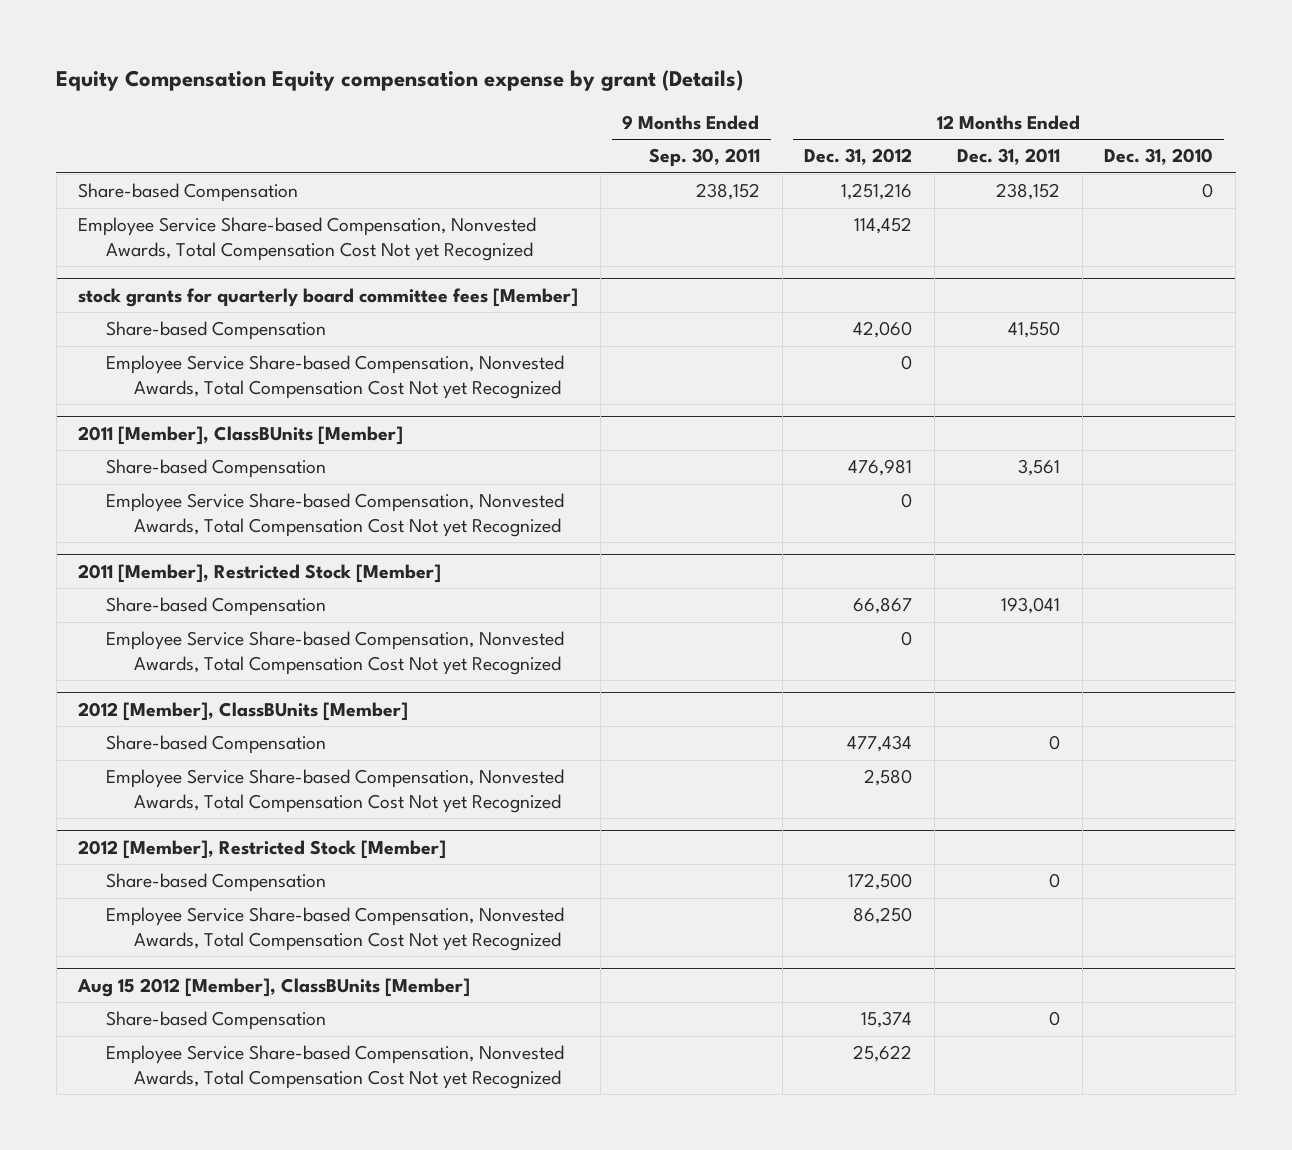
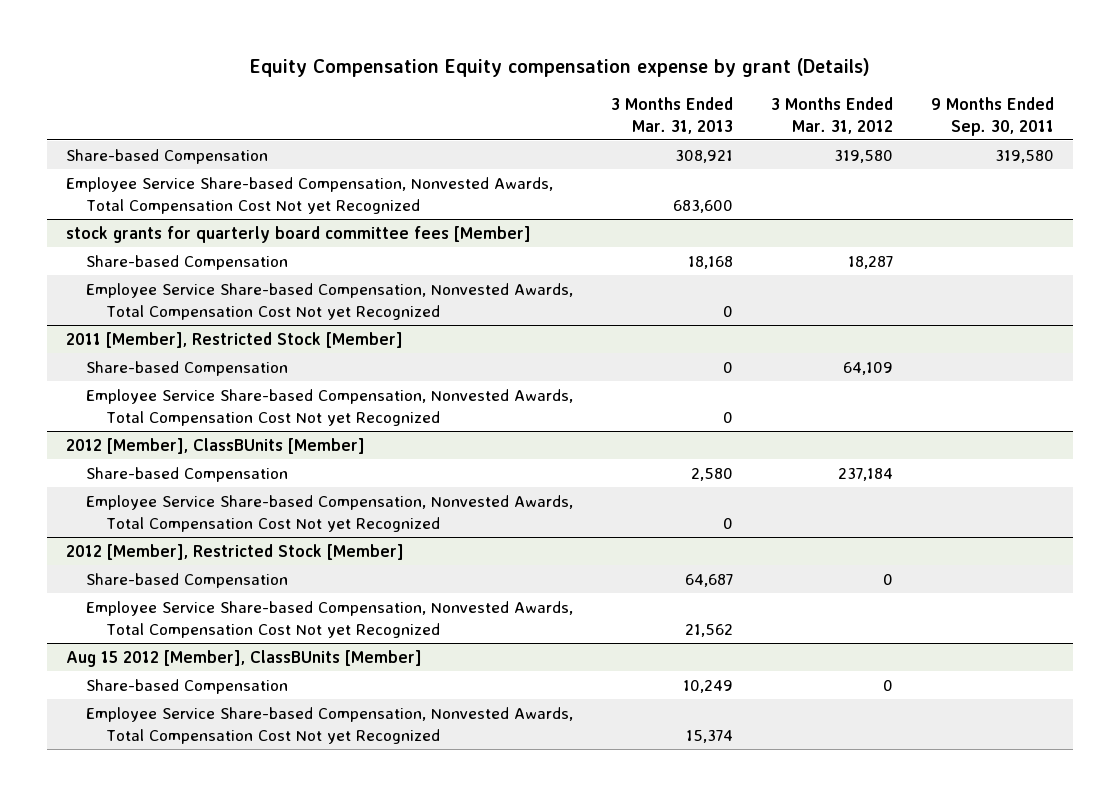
- | 9 Months Ended Sep. 30, 2011 | 12 Months Ended Dec. 31, 2012 | 12 Months Ended Dec. 31, 2011 | 12 Months Ended Dec. 31, 2010
+ | 3 Months Ended Mar. 31, 2013 | 3 Months Ended Mar. 31, 2012 | 9 Months Ended Sep. 30, 2011
- Share-based Compensation | 238,152 | 1,251,216 | 238,152 | 0
+ Share-based Compensation | 308,921 | 319,580 | 319,580
- 2011 [Member], ClassBUnits [Member]
- Share-based Compensation | | 476,981 | 3,561 |
- Employee Service Share-based Compensation, Nonvested Awards, Total Compensation Cost Not yet Recognized | | 0 | |

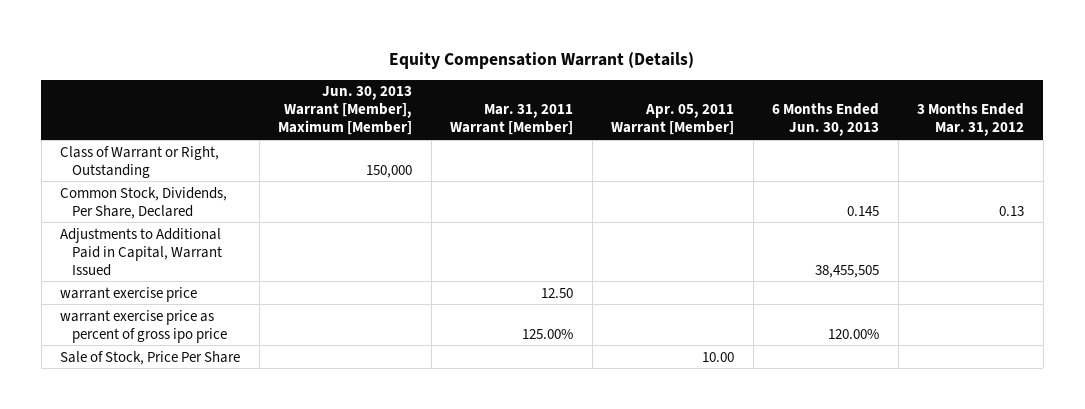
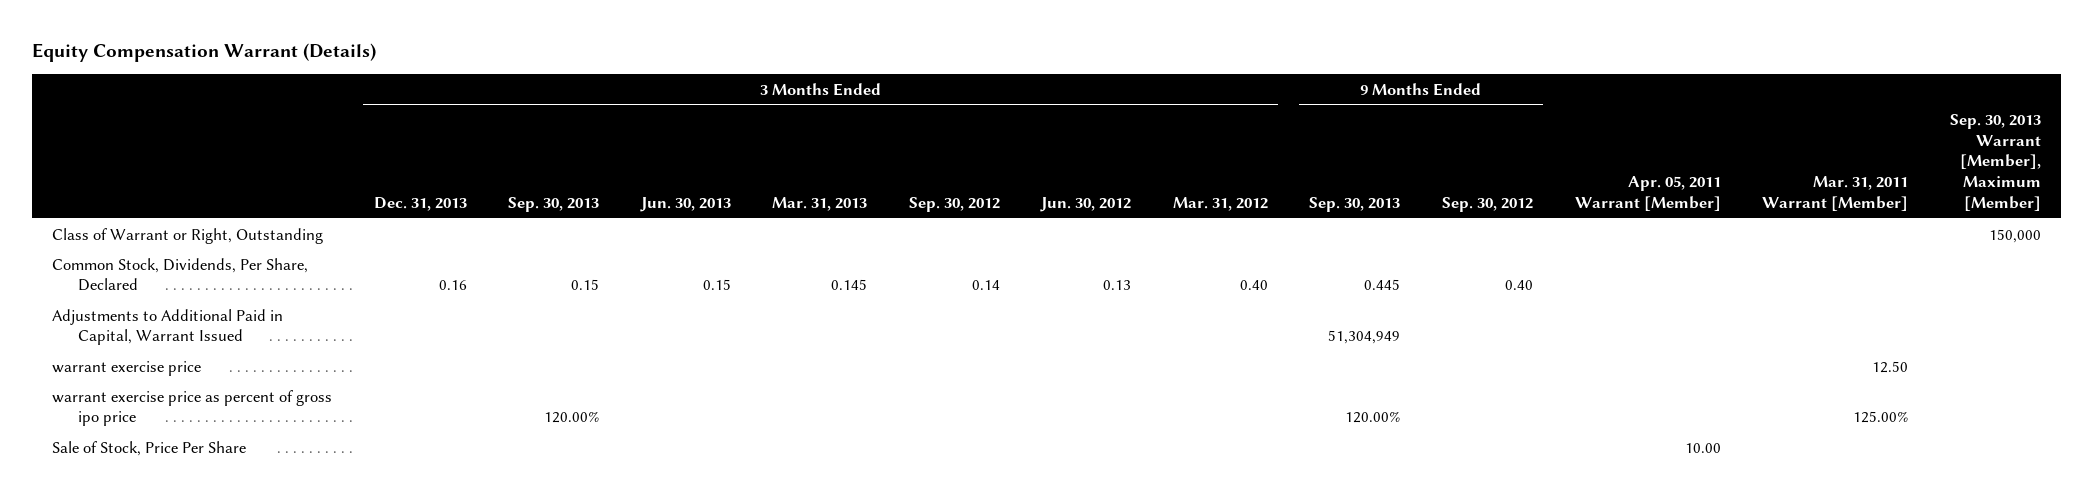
- | Jun. 30, 2013 Warrant [Member], Maximum [Member] | Mar. 31, 2011 Warrant [Member] | Apr. 05, 2011 Warrant [Member] | 6 Months Ended Jun. 30, 2013 | 3 Months Ended Mar. 31, 2012
+ | 3 Months Ended Dec. 31, 2013 | 3 Months Ended Sep. 30, 2013 | 3 Months Ended Jun. 30, 2013 | 3 Months Ended Mar. 31, 2013 | 3 Months Ended Sep. 30, 2012 | 3 Months Ended Jun. 30, 2012 | 3 Months Ended Mar. 31, 2012 | 9 Months Ended Sep. 30, 2013 | 9 Months Ended Sep. 30, 2012 | Apr. 05, 2011 Warrant [Member] | Mar. 31, 2011 Warrant [Member] | Sep. 30, 2013 Warrant [Member], Maximum [Member]
- Common Stock, Dividends, Per Share, Declared | | | | 0.145 | 0.13
+ Common Stock, Dividends, Per Share, Declared | 0.16 | 0.15 | 0.15 | 0.145 | 0.14 | 0.13 | 0.40 | 0.445 | 0.40 | | |

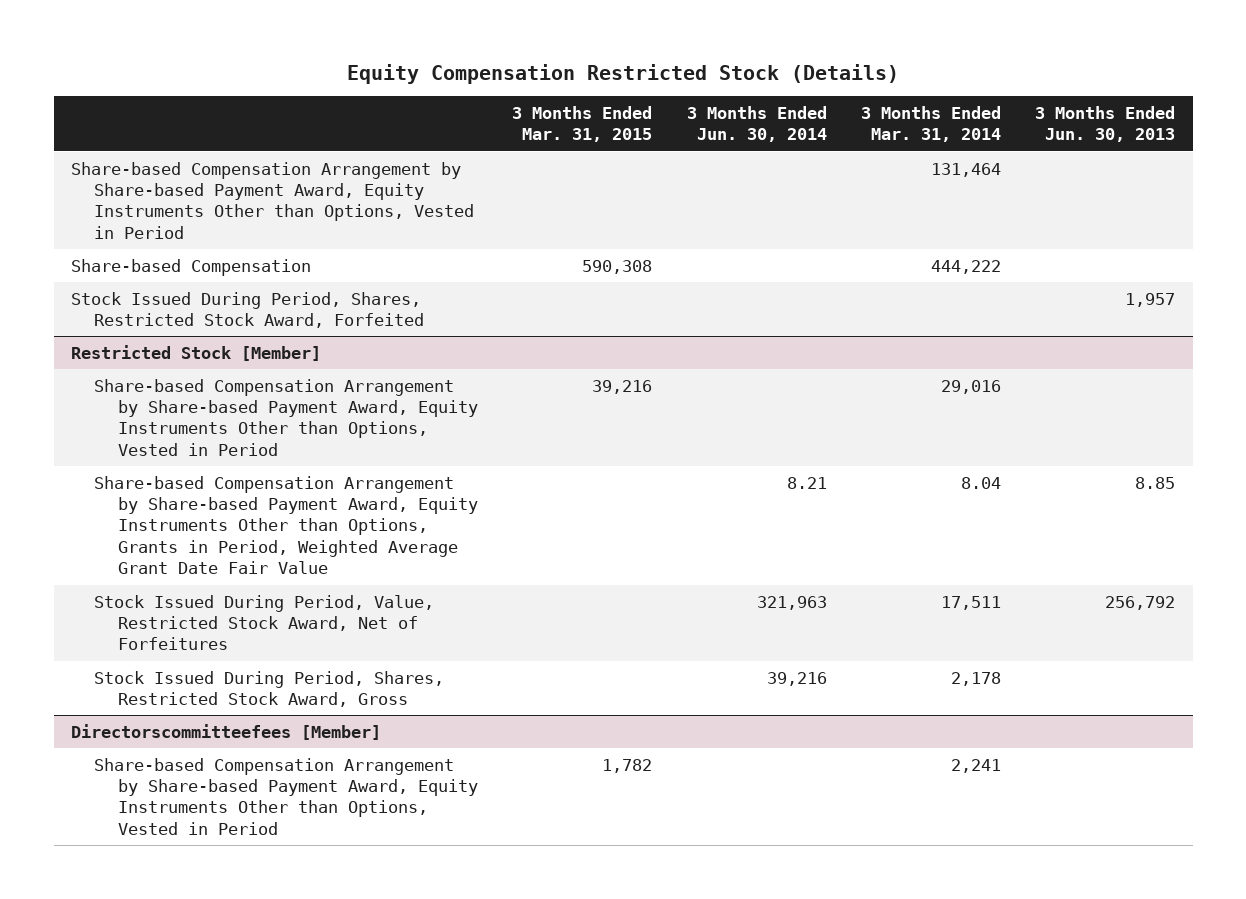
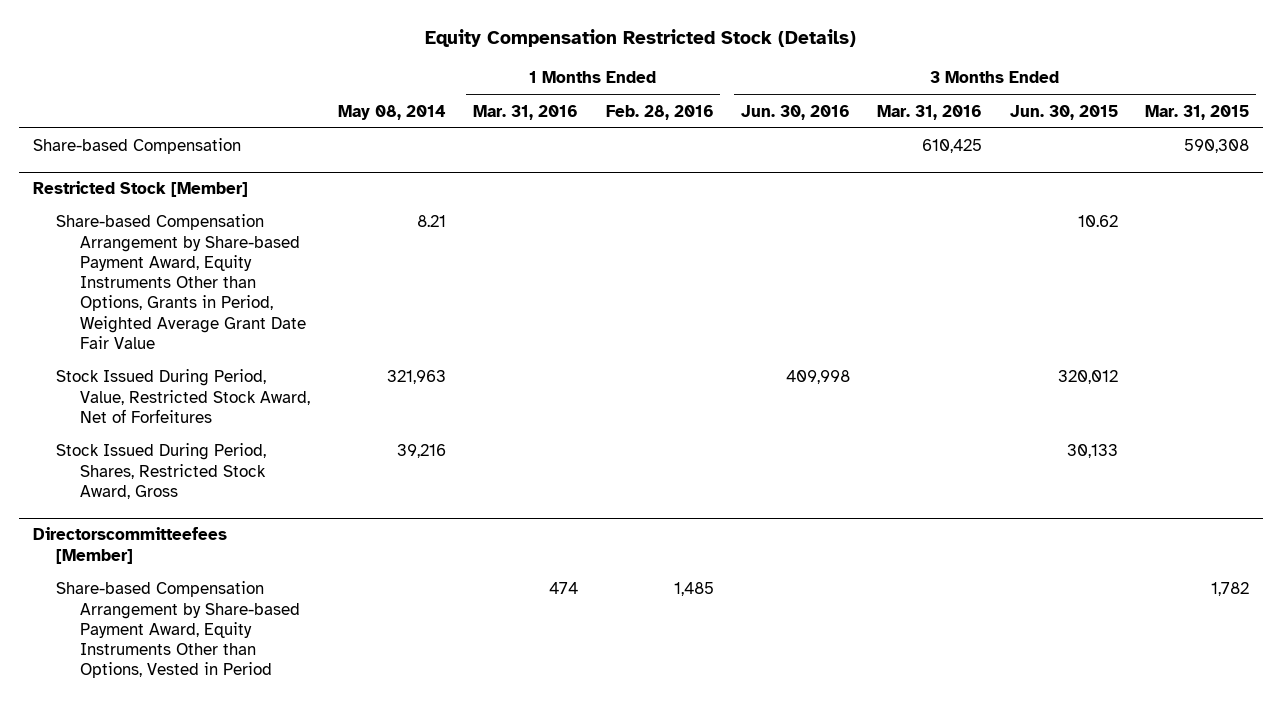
- | 3 Months Ended Mar. 31, 2015 | 3 Months Ended Jun. 30, 2014 | 3 Months Ended Mar. 31, 2014 | 3 Months Ended Jun. 30, 2013
+ | May 08, 2014 | 1 Months Ended Mar. 31, 2016 | 1 Months Ended Feb. 28, 2016 | 3 Months Ended Jun. 30, 2016 | 3 Months Ended Mar. 31, 2016 | 3 Months Ended Jun. 30, 2015 | 3 Months Ended Mar. 31, 2015
- Share-based Compensation Arrangement by Share-based Payment Award, Equity Instruments Other than Options, Vested in Period | | | 131,464 |
- Stock Issued During Period, Shares, Restricted Stock Award, Forfeited | | | | 1,957
@ Restricted Stock [Member]
- Share-based Compensation Arrangement by Share-based Payment Award, Equity Instruments Other than Options, Vested in Period | 39,216 | | 29,016 |

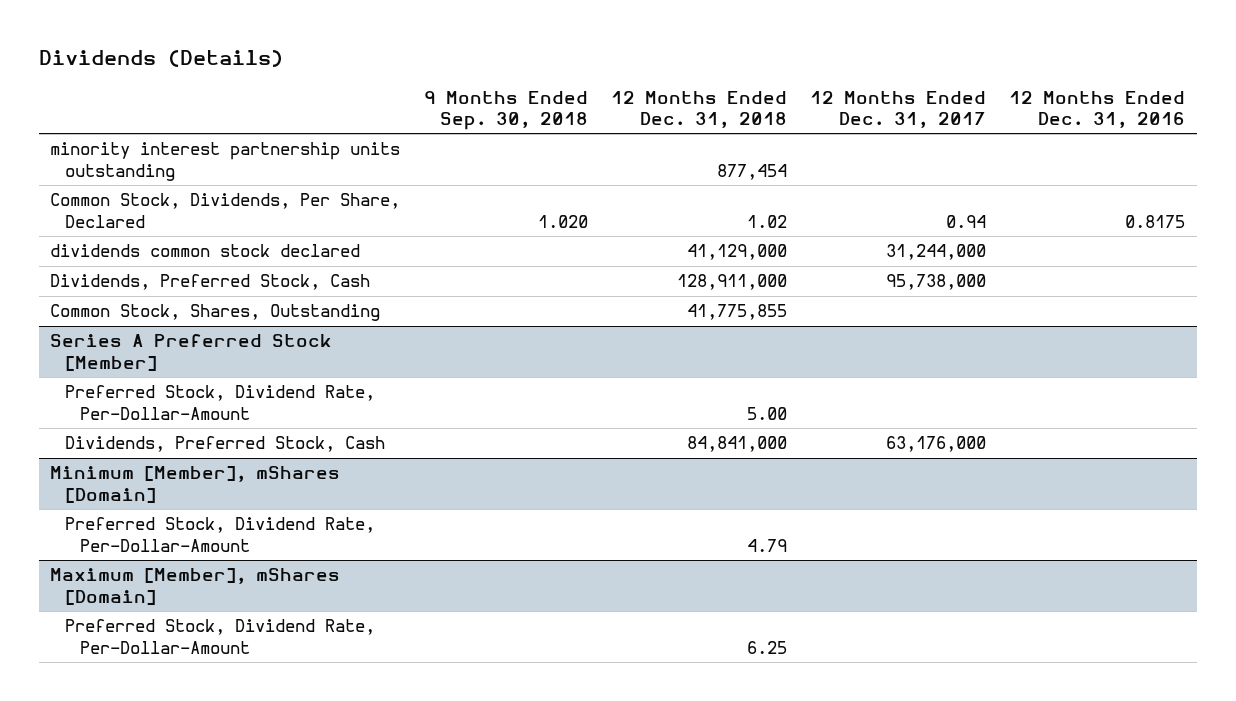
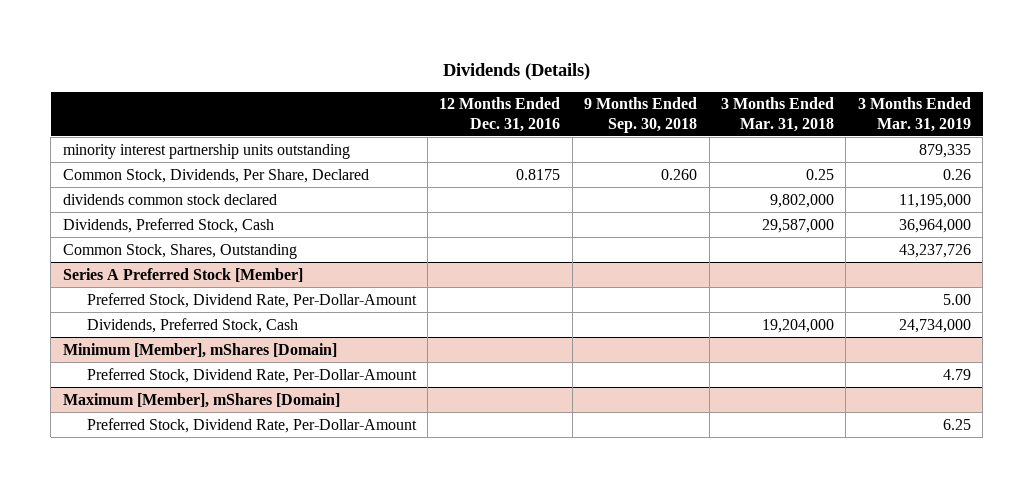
- | 9 Months Ended Sep. 30, 2018 | 12 Months Ended Dec. 31, 2018 | 12 Months Ended Dec. 31, 2017 | 12 Months Ended Dec. 31, 2016
+ | 12 Months Ended Dec. 31, 2016 | 9 Months Ended Sep. 30, 2018 | 3 Months Ended Mar. 31, 2018 | 3 Months Ended Mar. 31, 2019
- Common Stock, Dividends, Per Share, Declared | 1.020 | 1.02 | 0.94 | 0.8175
+ Common Stock, Dividends, Per Share, Declared | 0.8175 | 0.260 | 0.25 | 0.26

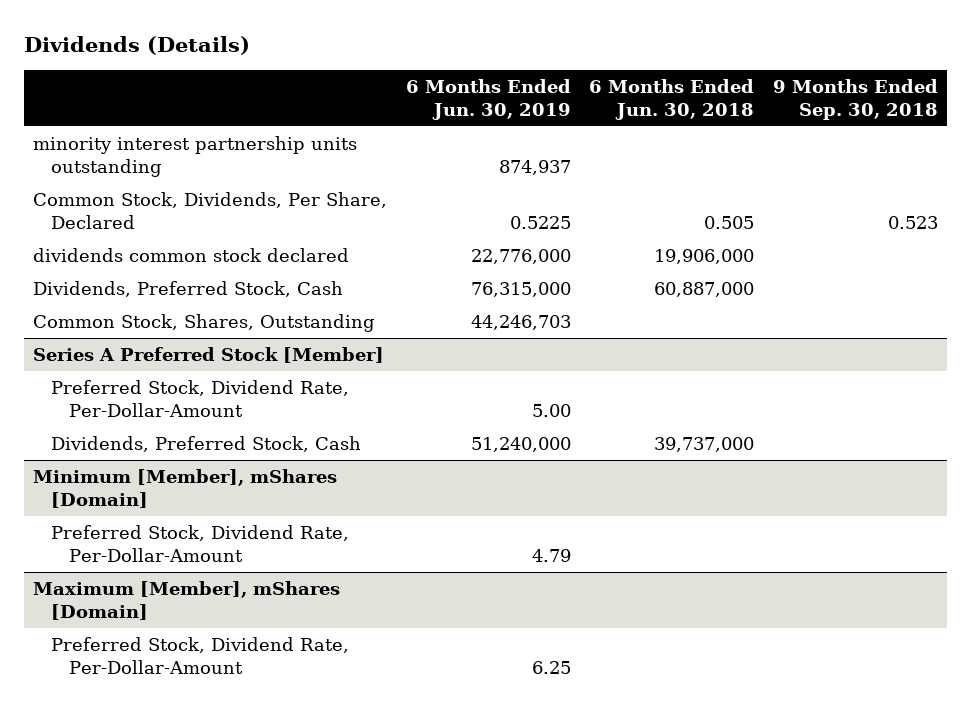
- | 12 Months Ended Dec. 31, 2016 | 9 Months Ended Sep. 30, 2018 | 3 Months Ended Mar. 31, 2018 | 3 Months Ended Mar. 31, 2019
+ | 6 Months Ended Jun. 30, 2019 | 6 Months Ended Jun. 30, 2018 | 9 Months Ended Sep. 30, 2018
- Common Stock, Dividends, Per Share, Declared | 0.8175 | 0.260 | 0.25 | 0.26
+ Common Stock, Dividends, Per Share, Declared | 0.5225 | 0.505 | 0.523

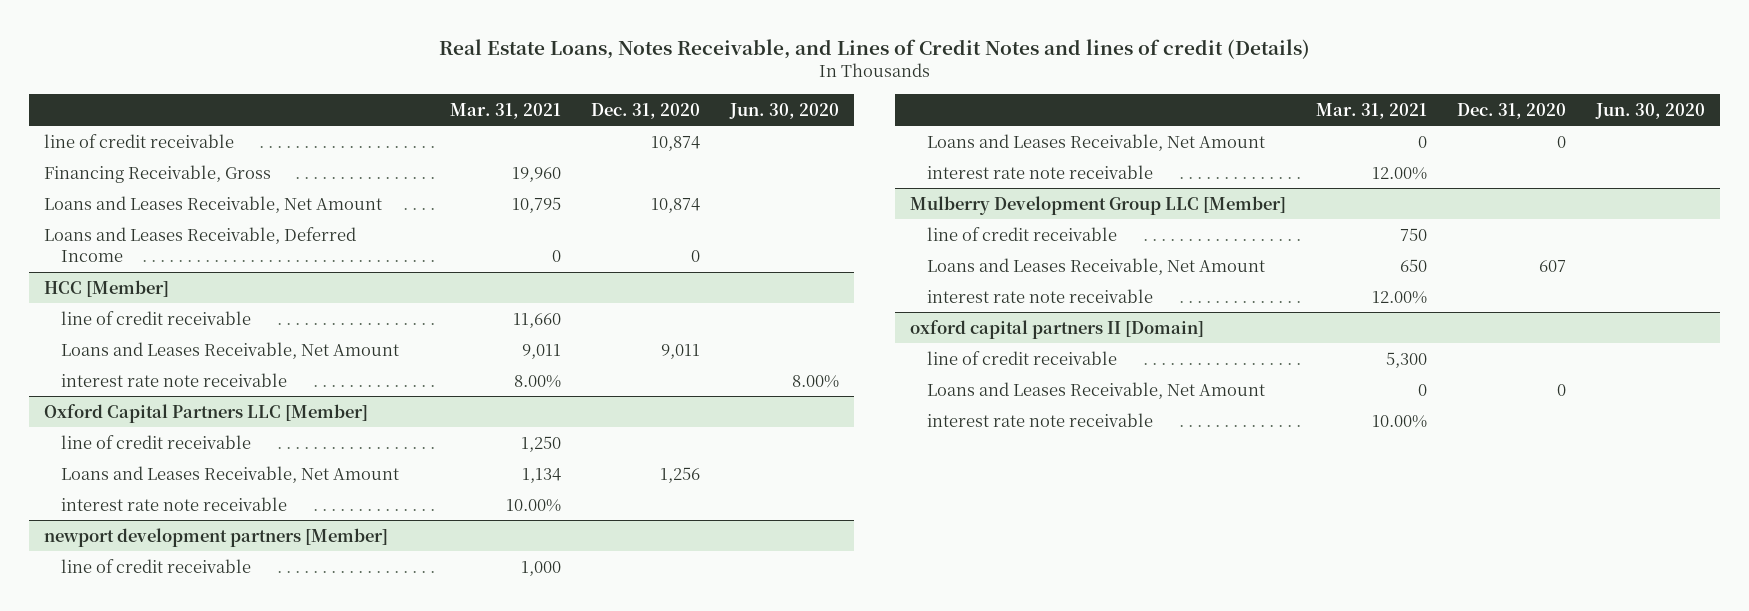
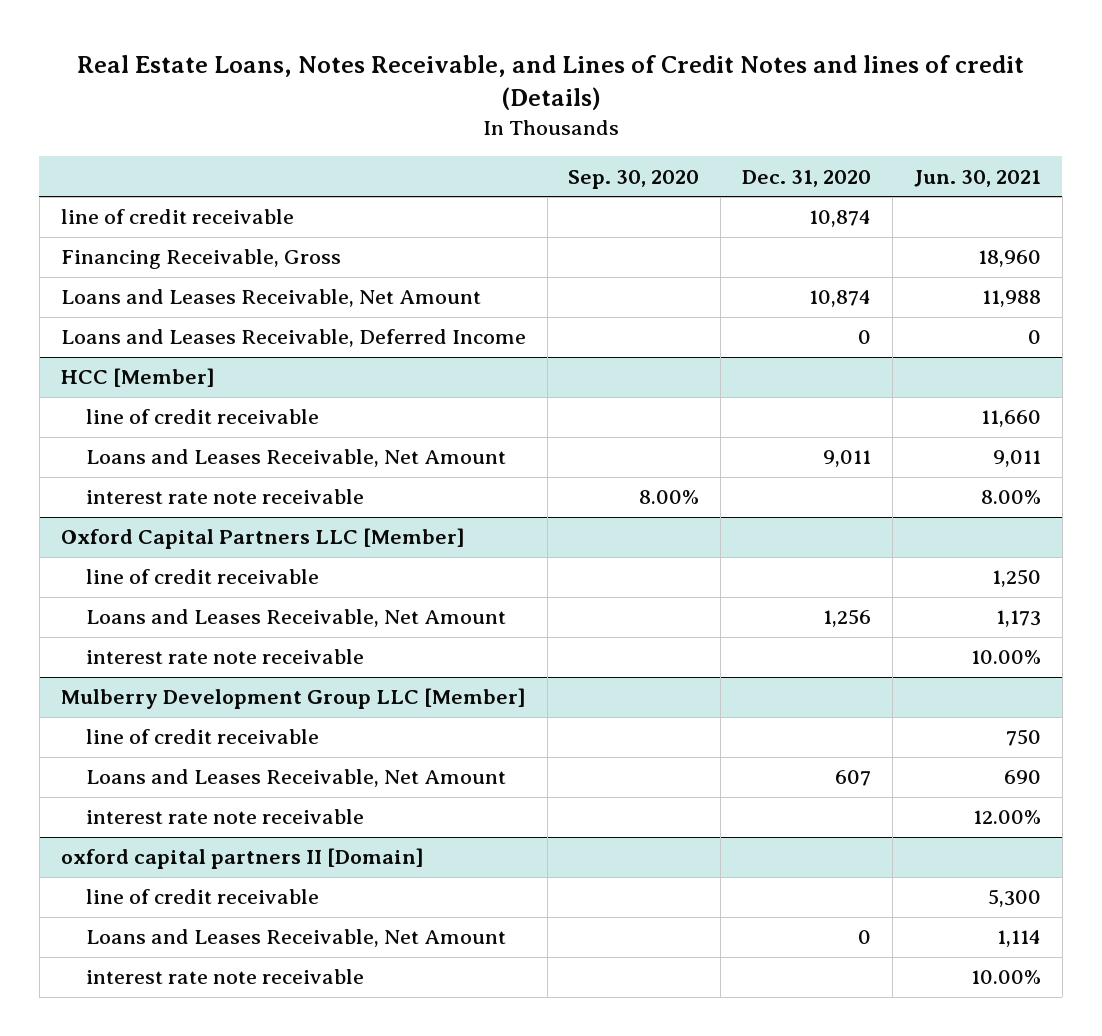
- | Mar. 31, 2021 | Dec. 31, 2020 | Jun. 30, 2020
+ | Sep. 30, 2020 | Dec. 31, 2020 | Jun. 30, 2021
- newport development partners [Member]
- line of credit receivable | 1,000 | |
- Loans and Leases Receivable, Net Amount | 0 | 0 |
- interest rate note receivable | 12.00% | |

